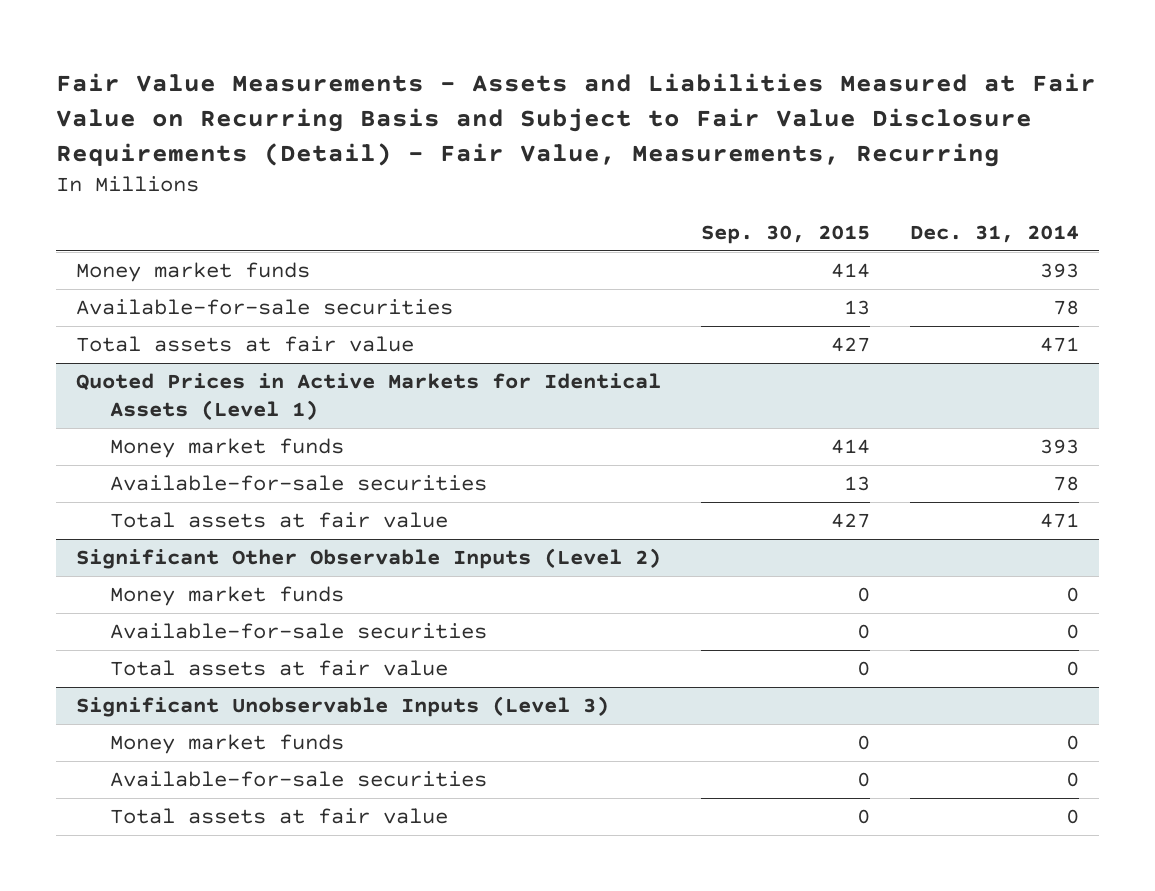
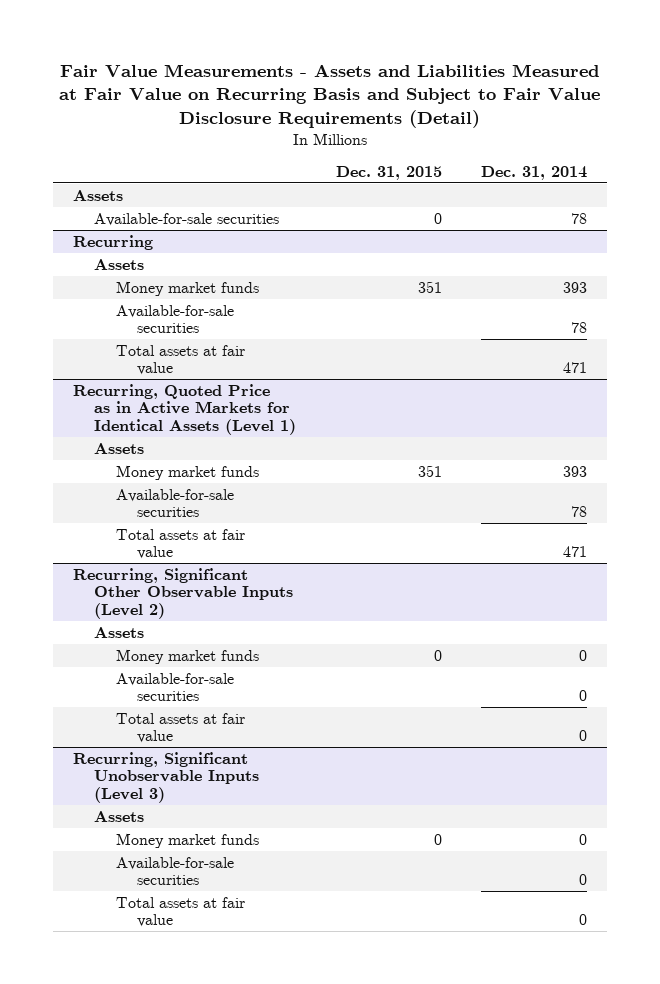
- Fair Value Measurements - Assets and Liabilities Measured at Fair Value on Recurring Basis and Subject to Fair Value Disclosure Requirements (Detail) - Fair Value, Measurements, Recurring
+ Fair Value Measurements - Assets and Liabilities Measured at Fair Value on Recurring Basis and Subject to Fair Value Disclosure Requirements (Detail)
- | Sep. 30, 2015 | Dec. 31, 2014
+ | Dec. 31, 2015 | Dec. 31, 2014
+ Assets
+ Available-for-sale securities | 0 | 78
+ Recurring
+ Assets
- Quoted Prices in Active Markets for Identical Assets (Level 1)
+ Recurring, Quoted Price as in Active Markets for Identical Assets (Level 1)
+ Assets
- Significant Other Observable Inputs (Level 2)
+ Recurring, Significant Other Observable Inputs (Level 2)
+ Assets
- Significant Unobservable Inputs (Level 3)
+ Recurring, Significant Unobservable Inputs (Level 3)
+ Assets

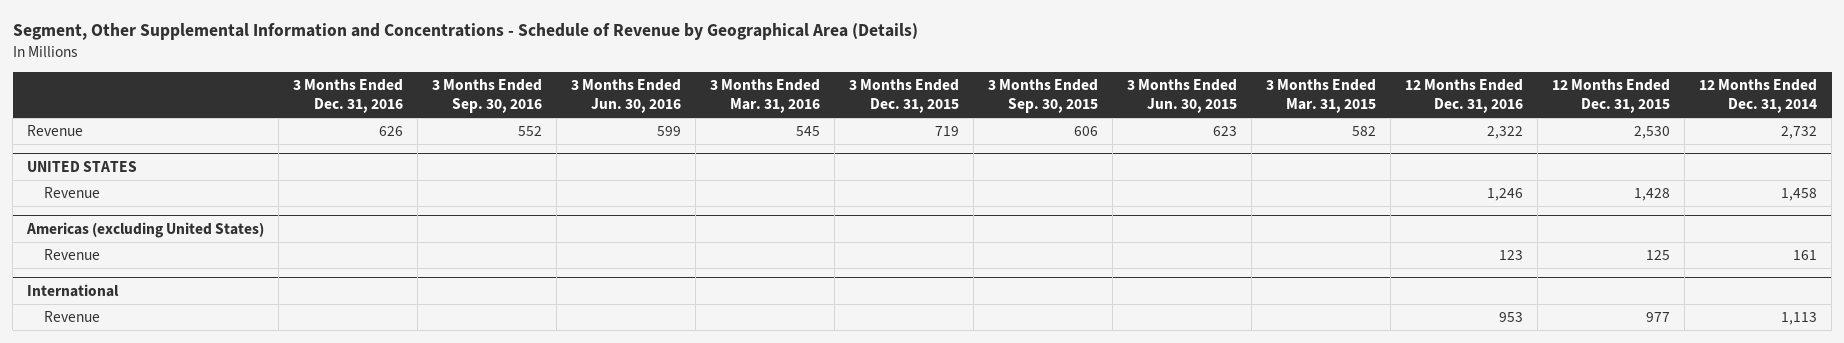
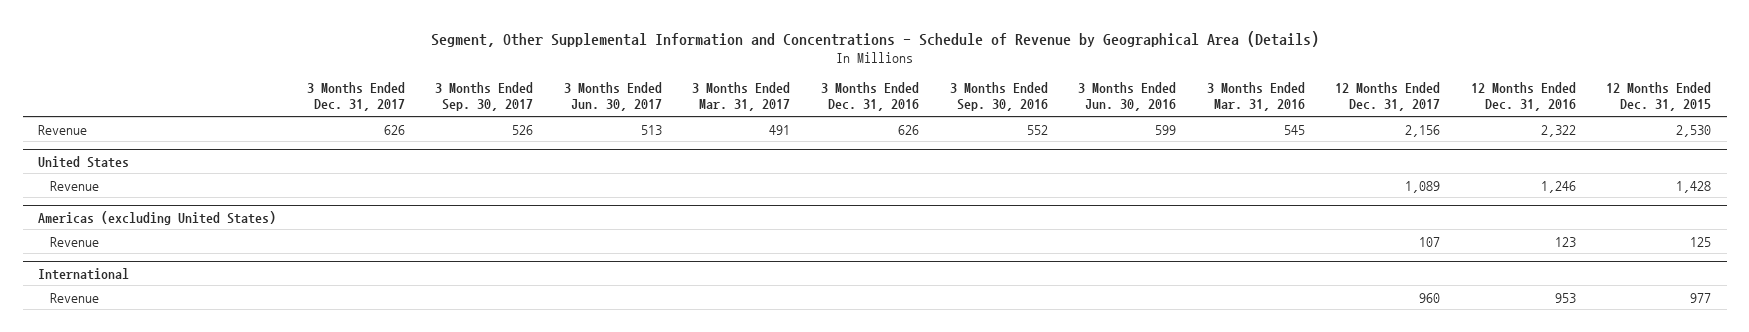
- | 3 Months Ended Dec. 31, 2016 | 3 Months Ended Sep. 30, 2016 | 3 Months Ended Jun. 30, 2016 | 3 Months Ended Mar. 31, 2016 | 3 Months Ended Dec. 31, 2015 | 3 Months Ended Sep. 30, 2015 | 3 Months Ended Jun. 30, 2015 | 3 Months Ended Mar. 31, 2015 | 12 Months Ended Dec. 31, 2016 | 12 Months Ended Dec. 31, 2015 | 12 Months Ended Dec. 31, 2014
+ | 3 Months Ended Dec. 31, 2017 | 3 Months Ended Sep. 30, 2017 | 3 Months Ended Jun. 30, 2017 | 3 Months Ended Mar. 31, 2017 | 3 Months Ended Dec. 31, 2016 | 3 Months Ended Sep. 30, 2016 | 3 Months Ended Jun. 30, 2016 | 3 Months Ended Mar. 31, 2016 | 12 Months Ended Dec. 31, 2017 | 12 Months Ended Dec. 31, 2016 | 12 Months Ended Dec. 31, 2015
- UNITED STATES
+ United States

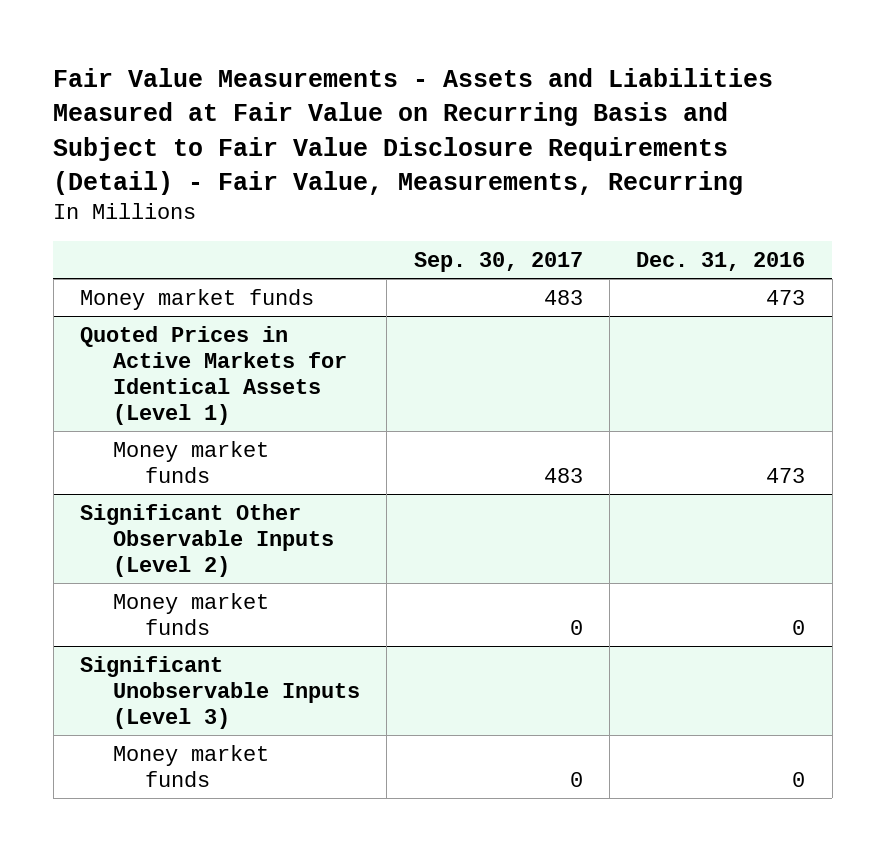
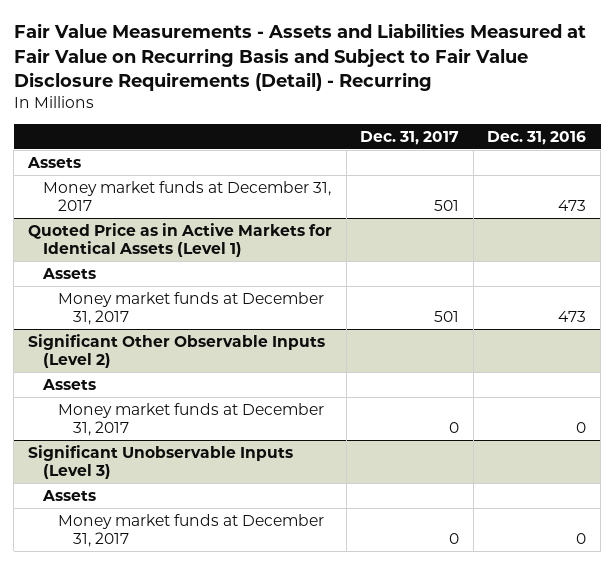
- Fair Value Measurements - Assets and Liabilities Measured at Fair Value on Recurring Basis and Subject to Fair Value Disclosure Requirements (Detail) - Fair Value, Measurements, Recurring
+ Fair Value Measurements - Assets and Liabilities Measured at Fair Value on Recurring Basis and Subject to Fair Value Disclosure Requirements (Detail) - Recurring
- | Sep. 30, 2017 | Dec. 31, 2016
+ | Dec. 31, 2017 | Dec. 31, 2016
- Money market funds | 483 | 473
- Quoted Prices in Active Markets for Identical Assets (Level 1)
- Money market funds | 483 | 473
+ Assets
+ Money market funds at December 31, 2017 | 501 | 473
+ Quoted Price as in Active Markets for Identical Assets (Level 1)
+ Assets
+ Money market funds at December 31, 2017 | 501 | 473
@ Significant Other Observable Inputs (Level 2)
- Money market funds | 0 | 0
+ Assets
+ Money market funds at December 31, 2017 | 0 | 0
@ Significant Unobservable Inputs (Level 3)
- Money market funds | 0 | 0
+ Assets
+ Money market funds at December 31, 2017 | 0 | 0

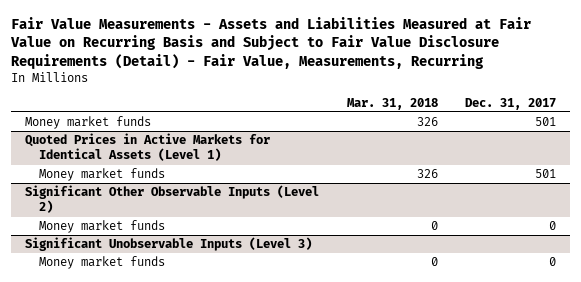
- Fair Value Measurements - Assets and Liabilities Measured at Fair Value on Recurring Basis and Subject to Fair Value Disclosure Requirements (Detail) - Recurring
+ Fair Value Measurements - Assets and Liabilities Measured at Fair Value on Recurring Basis and Subject to Fair Value Disclosure Requirements (Detail) - Fair Value, Measurements, Recurring
- | Dec. 31, 2017 | Dec. 31, 2016
+ | Mar. 31, 2018 | Dec. 31, 2017
- Assets
- Money market funds at December 31, 2017 | 501 | 473
- Quoted Price as in Active Markets for Identical Assets (Level 1)
- Assets
- Money market funds at December 31, 2017 | 501 | 473
+ Money market funds | 326 | 501
+ Quoted Prices in Active Markets for Identical Assets (Level 1)
+ Money market funds | 326 | 501
@ Significant Other Observable Inputs (Level 2)
- Assets
- Money market funds at December 31, 2017 | 0 | 0
+ Money market funds | 0 | 0
@ Significant Unobservable Inputs (Level 3)
- Assets
- Money market funds at December 31, 2017 | 0 | 0
+ Money market funds | 0 | 0

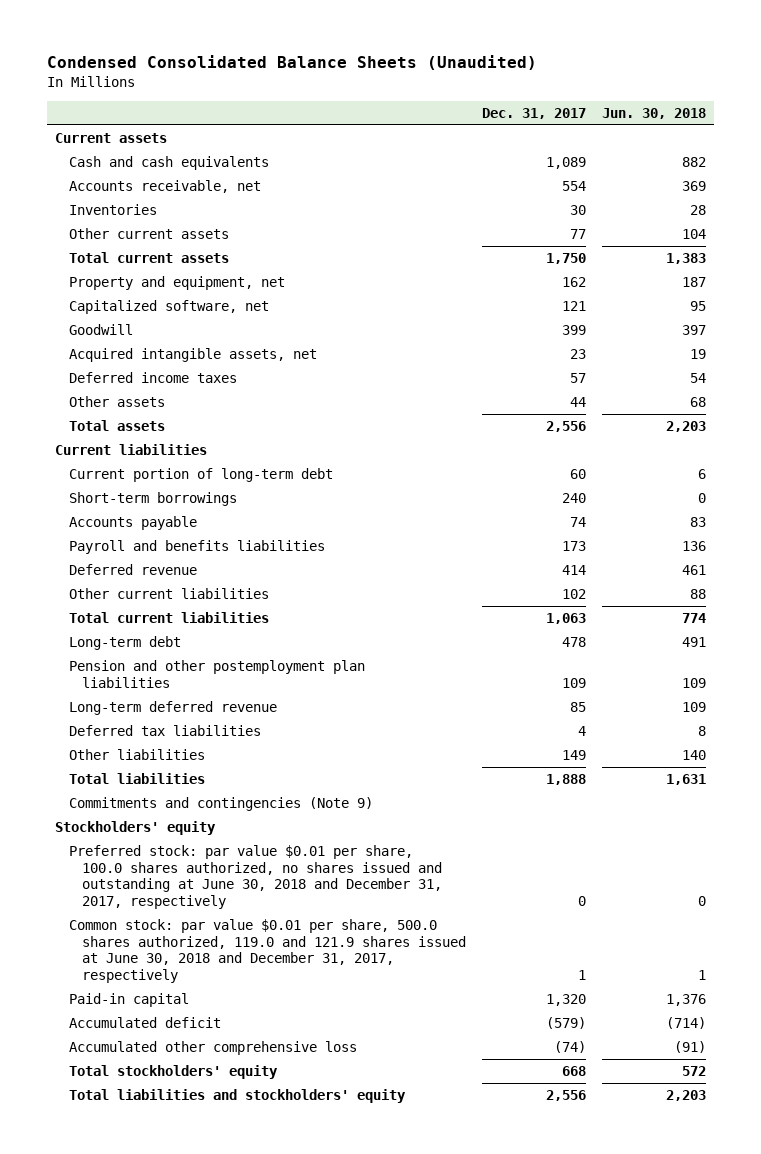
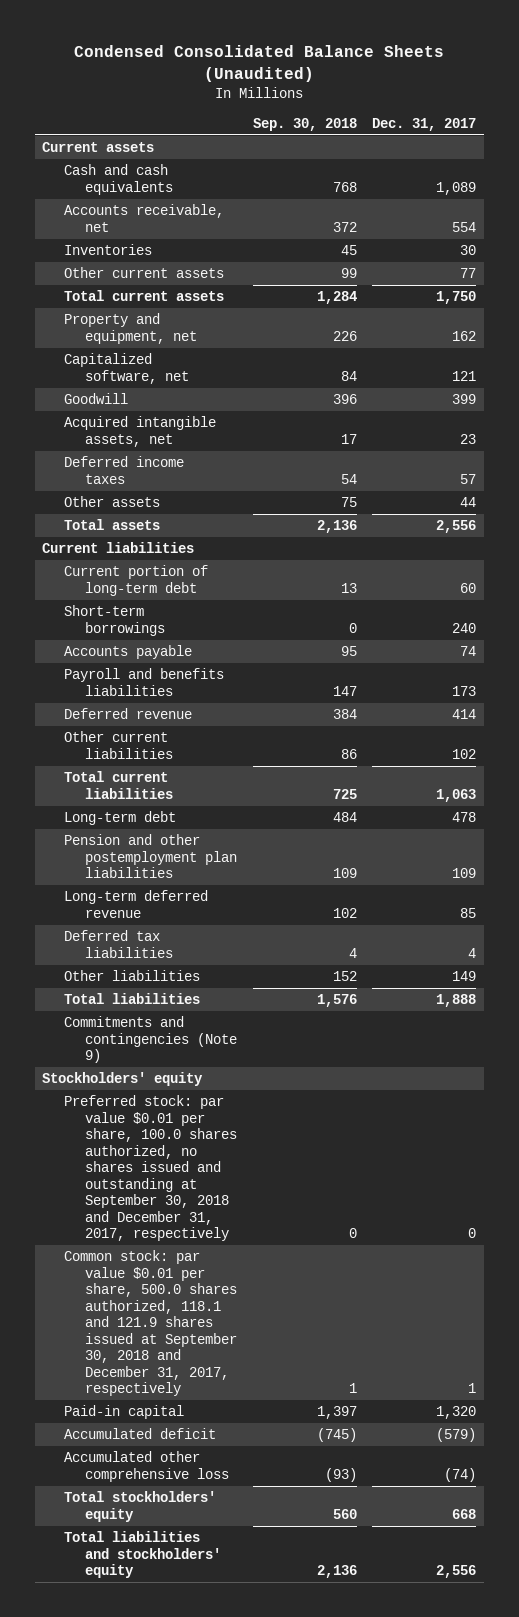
- | Dec. 31, 2017 | Jun. 30, 2018
+ | Sep. 30, 2018 | Dec. 31, 2017
- Preferred stock: par value $0.01 per share, 100.0 shares authorized, no shares issued and outstanding at June 30, 2018 and December 31, 2017, respectively | 0 | 0
- Common stock: par value $0.01 per share, 500.0 shares authorized, 119.0 and 121.9 shares issued at June 30, 2018 and December 31, 2017, respectively | 1 | 1
+ Preferred stock: par value $0.01 per share, 100.0 shares authorized, no shares issued and outstanding at September 30, 2018 and December 31, 2017, respectively | 0 | 0
+ Common stock: par value $0.01 per share, 500.0 shares authorized, 118.1 and 121.9 shares issued at September 30, 2018 and December 31, 2017, respectively | 1 | 1

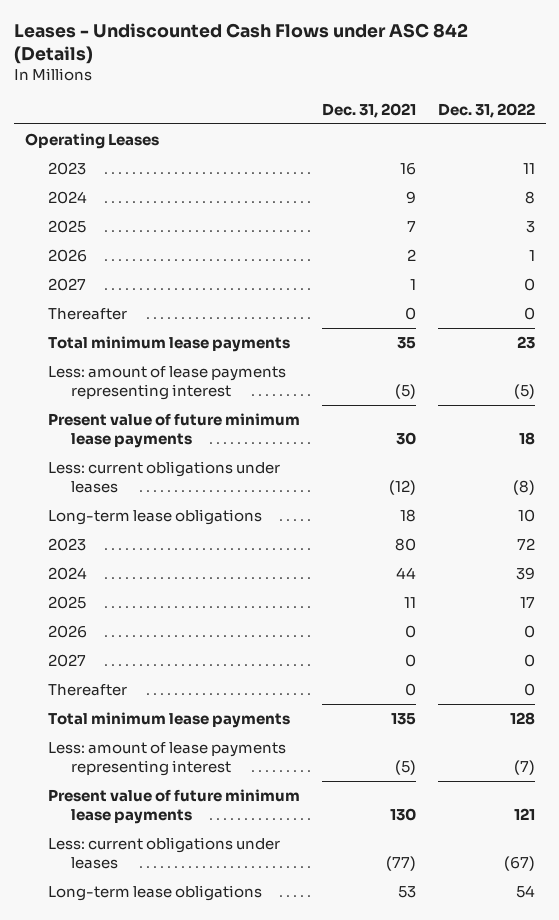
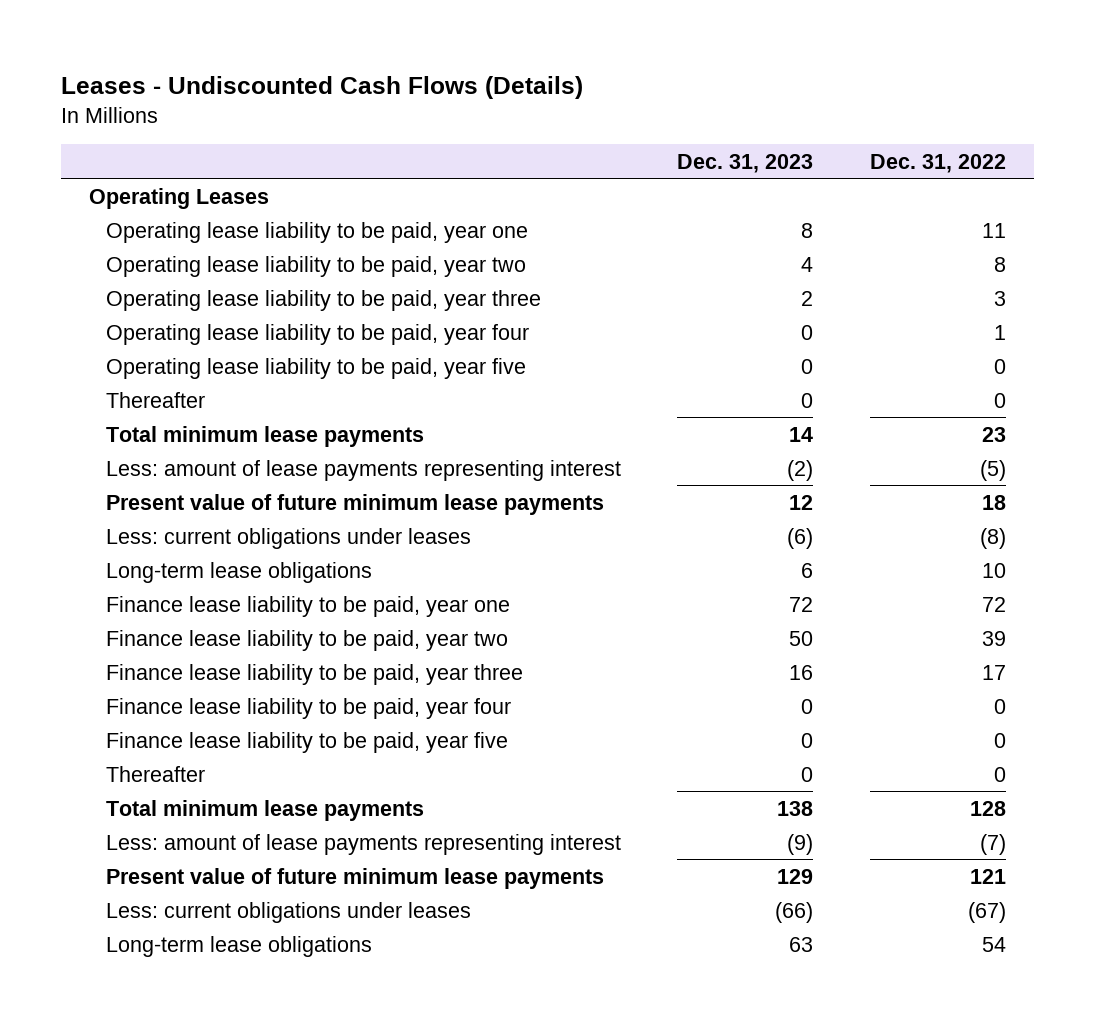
- Leases - Undiscounted Cash Flows under ASC 842 (Details)
+ Leases - Undiscounted Cash Flows (Details)
- | Dec. 31, 2021 | Dec. 31, 2022
+ | Dec. 31, 2023 | Dec. 31, 2022
- 2023 | 16 | 11
- 2024 | 9 | 8
- 2025 | 7 | 3
- 2026 | 2 | 1
- 2027 | 1 | 0
+ Operating lease liability to be paid, year one | 8 | 11
+ Operating lease liability to be paid, year two | 4 | 8
+ Operating lease liability to be paid, year three | 2 | 3
+ Operating lease liability to be paid, year four | 0 | 1
+ Operating lease liability to be paid, year five | 0 | 0
- 2023 | 80 | 72
- 2024 | 44 | 39
- 2025 | 11 | 17
- 2026 | 0 | 0
- 2027 | 0 | 0
+ Finance lease liability to be paid, year one | 72 | 72
+ Finance lease liability to be paid, year two | 50 | 39
+ Finance lease liability to be paid, year three | 16 | 17
+ Finance lease liability to be paid, year four | 0 | 0
+ Finance lease liability to be paid, year five | 0 | 0

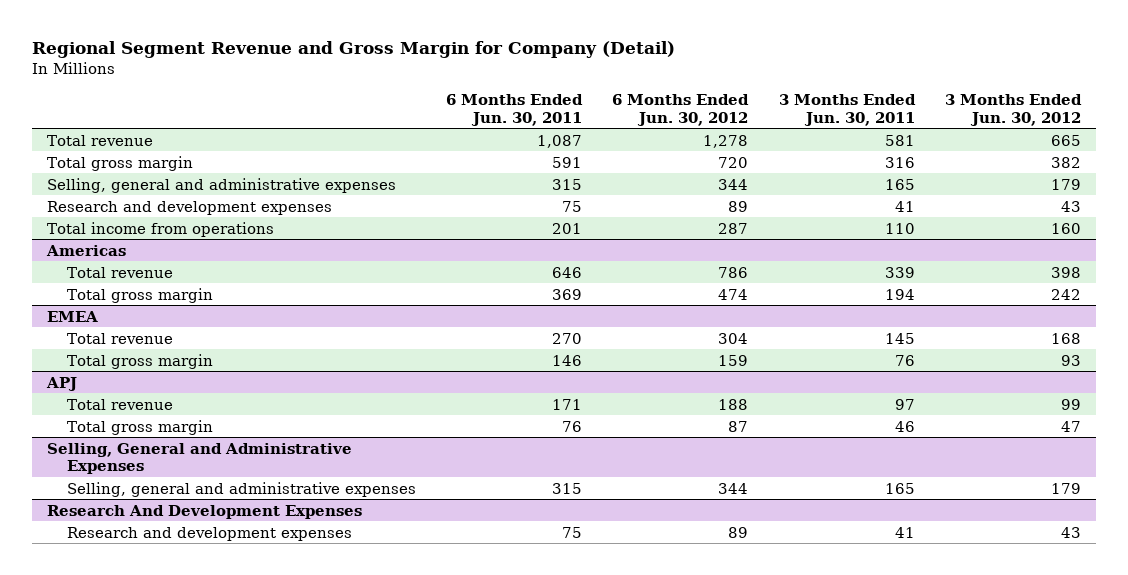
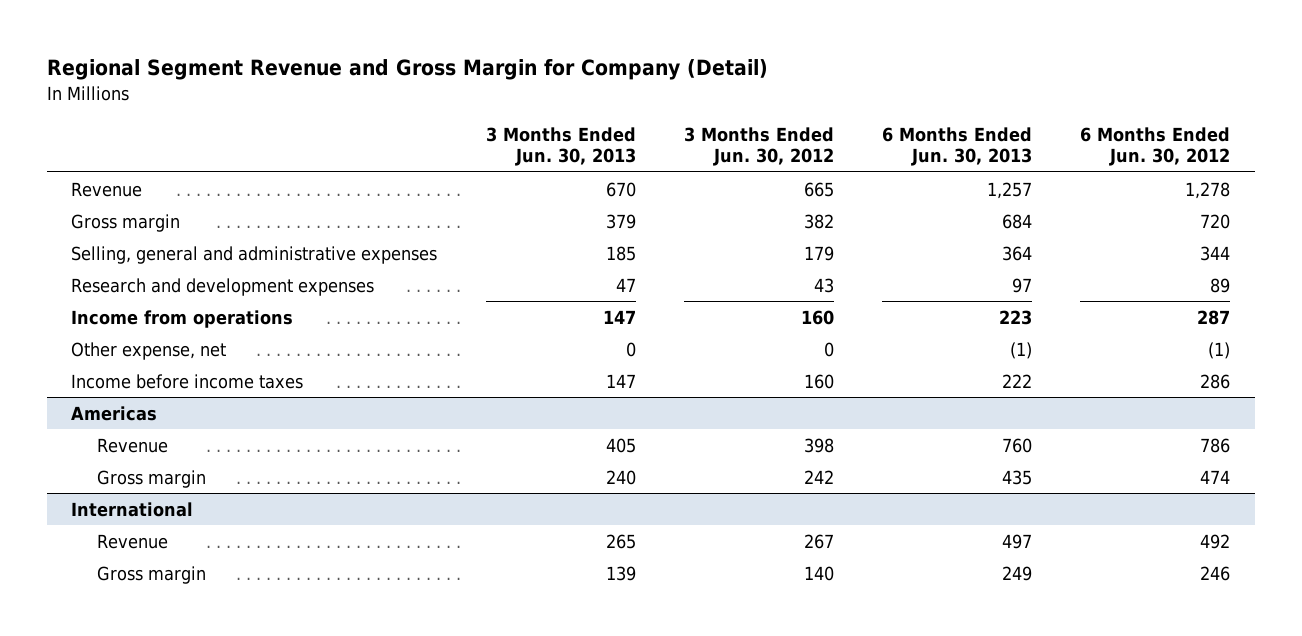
- | 6 Months Ended Jun. 30, 2011 | 6 Months Ended Jun. 30, 2012 | 3 Months Ended Jun. 30, 2011 | 3 Months Ended Jun. 30, 2012
+ | 3 Months Ended Jun. 30, 2013 | 3 Months Ended Jun. 30, 2012 | 6 Months Ended Jun. 30, 2013 | 6 Months Ended Jun. 30, 2012
- Total revenue | 1,087 | 1,278 | 581 | 665
- Total gross margin | 591 | 720 | 316 | 382
+ Revenue | 670 | 665 | 1,257 | 1,278
+ Gross margin | 379 | 382 | 684 | 720
- Total income from operations | 201 | 287 | 110 | 160
+ Income from operations | 147 | 160 | 223 | 287
+ Other expense, net | 0 | 0 | (1) | (1)
+ Income before income taxes | 147 | 160 | 222 | 286
@ Americas
- Total revenue | 646 | 786 | 339 | 398
- Total gross margin | 369 | 474 | 194 | 242
- EMEA
- Total revenue | 270 | 304 | 145 | 168
- Total gross margin | 146 | 159 | 76 | 93
- APJ
- Total revenue | 171 | 188 | 97 | 99
- Total gross margin | 76 | 87 | 46 | 47
- Selling, General and Administrative Expenses
- Selling, general and administrative expenses | 315 | 344 | 165 | 179
- Research And Development Expenses
- Research and development expenses | 75 | 89 | 41 | 43
@ Americas
+ Revenue | 405 | 398 | 760 | 786
+ Gross margin | 240 | 242 | 435 | 474
+ International
+ Revenue | 265 | 267 | 497 | 492
+ Gross margin | 139 | 140 | 249 | 246

